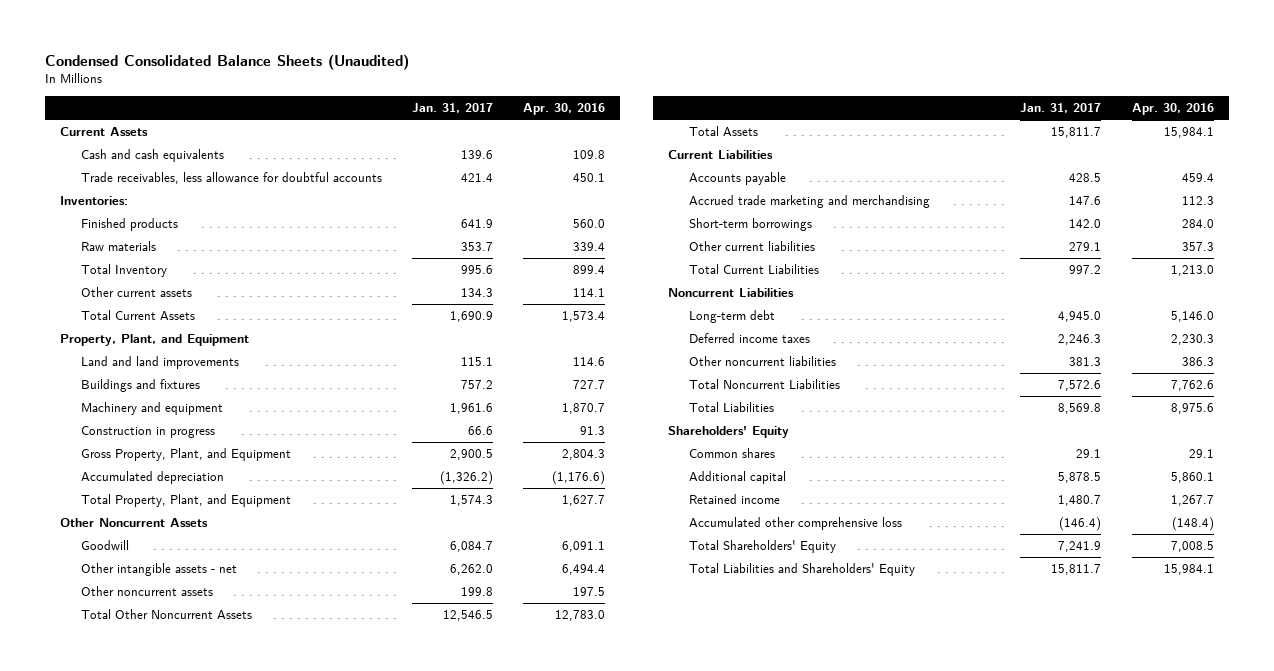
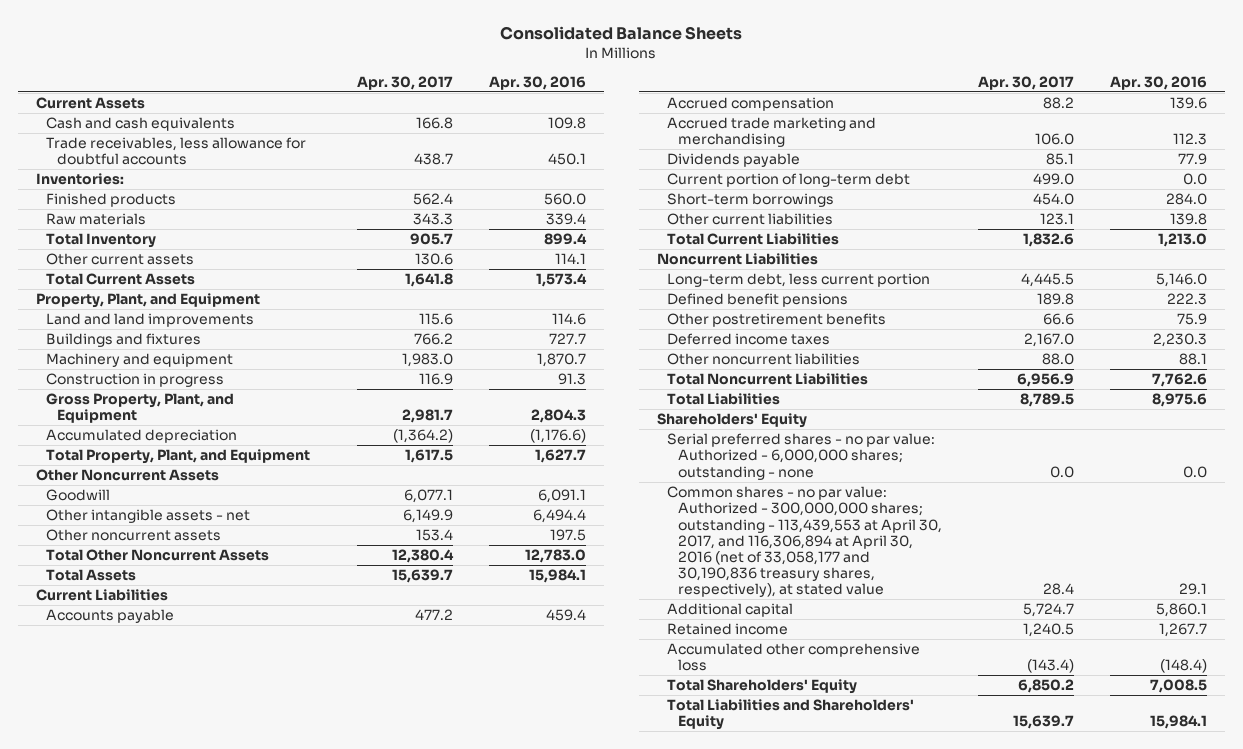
- Condensed Consolidated Balance Sheets (Unaudited)
+ Consolidated Balance Sheets
- | Jan. 31, 2017 | Apr. 30, 2016
+ | Apr. 30, 2017 | Apr. 30, 2016
+ Accrued compensation | 88.2 | 139.6
+ Dividends payable | 85.1 | 77.9
+ Current portion of long-term debt | 499.0 | 0.0
- Other current liabilities | 279.1 | 357.3
+ Other current liabilities | 123.1 | 139.8
- Long-term debt | 4,945.0 | 5,146.0
+ Long-term debt, less current portion | 4,445.5 | 5,146.0
+ Defined benefit pensions | 189.8 | 222.3
+ Other postretirement benefits | 66.6 | 75.9
- Other noncurrent liabilities | 381.3 | 386.3
+ Other noncurrent liabilities | 88.0 | 88.1
- Common shares | 29.1 | 29.1
+ Serial preferred shares - no par value: Authorized - 6,000,000 shares; outstanding - none | 0.0 | 0.0
+ Common shares - no par value: Authorized - 300,000,000 shares; outstanding - 113,439,553 at April 30, 2017, and 116,306,894 at April 30, 2016 (net of 33,058,177 and 30,190,836 treasury shares, respectively), at stated value | 28.4 | 29.1

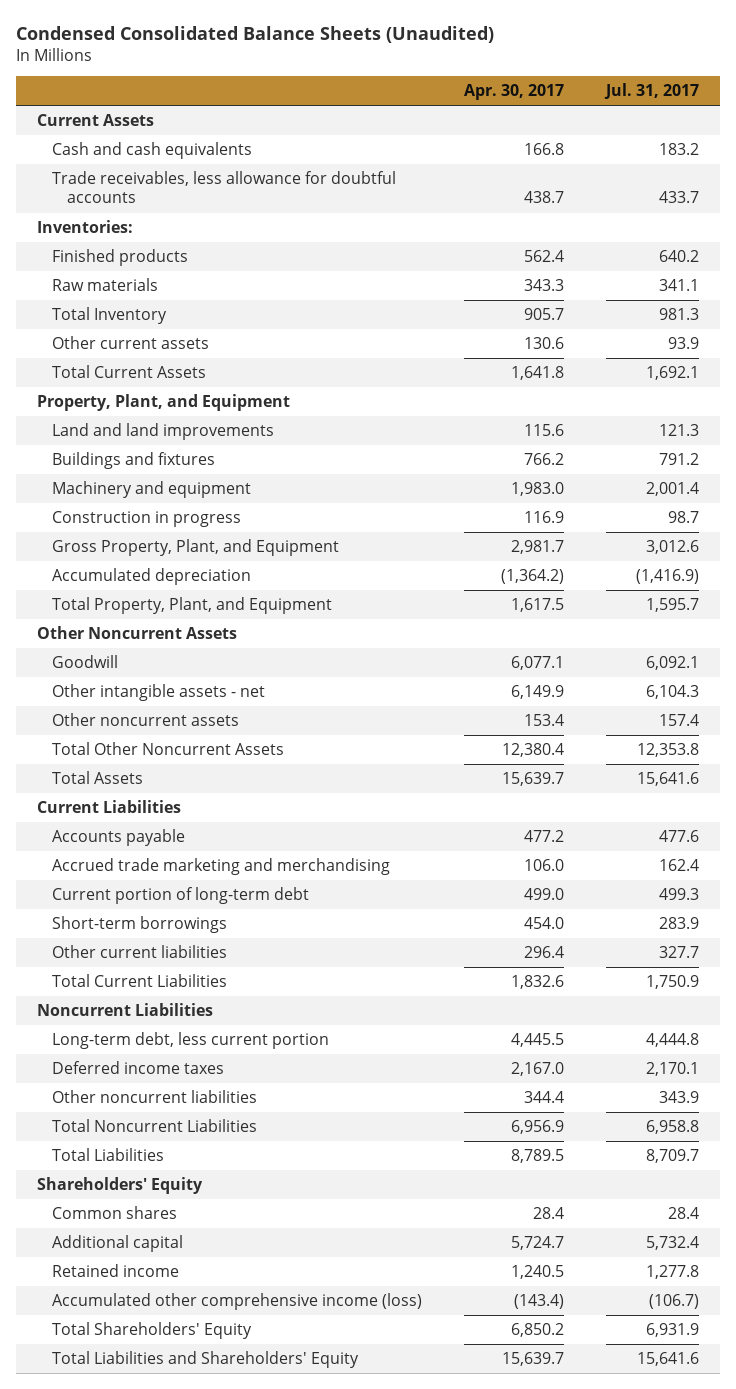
- Consolidated Balance Sheets
+ Condensed Consolidated Balance Sheets (Unaudited)
- | Apr. 30, 2017 | Apr. 30, 2016
+ | Apr. 30, 2017 | Jul. 31, 2017
- Accrued compensation | 88.2 | 139.6
- Dividends payable | 85.1 | 77.9
- Other current liabilities | 123.1 | 139.8
+ Other current liabilities | 296.4 | 327.7
- Defined benefit pensions | 189.8 | 222.3
- Other postretirement benefits | 66.6 | 75.9
- Other noncurrent liabilities | 88.0 | 88.1
+ Other noncurrent liabilities | 344.4 | 343.9
- Serial preferred shares - no par value: Authorized - 6,000,000 shares; outstanding - none | 0.0 | 0.0
- Common shares - no par value: Authorized - 300,000,000 shares; outstanding - 113,439,553 at April 30, 2017, and 116,306,894 at April 30, 2016 (net of 33,058,177 and 30,190,836 treasury shares, respectively), at stated value | 28.4 | 29.1
+ Common shares | 28.4 | 28.4
- Accumulated other comprehensive loss | (143.4) | (148.4)
+ Accumulated other comprehensive income (loss) | (143.4) | (106.7)

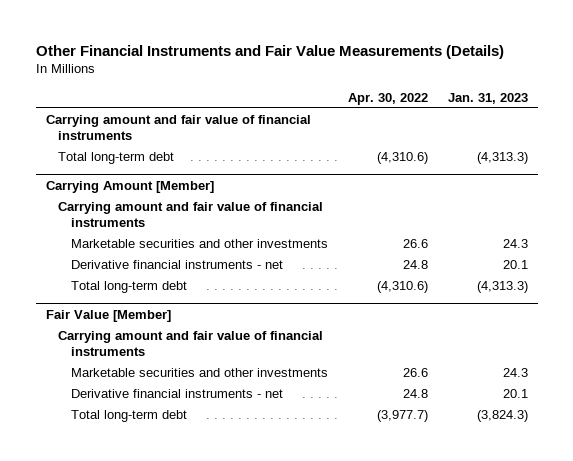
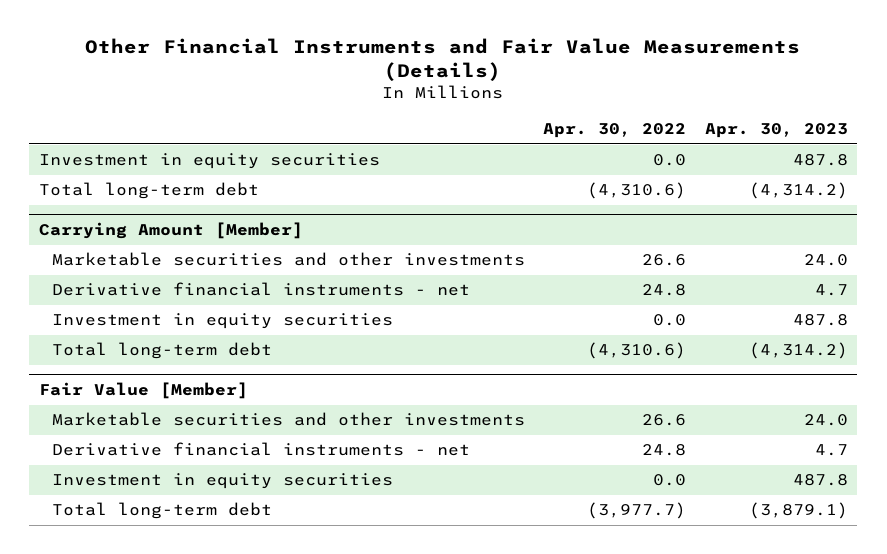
- | Apr. 30, 2022 | Jan. 31, 2023
+ | Apr. 30, 2022 | Apr. 30, 2023
- Carrying amount and fair value of financial instruments
+ Investment in equity securities | 0.0 | 487.8
@ Carrying Amount [Member]
- Carrying amount and fair value of financial instruments
+ Investment in equity securities | 0.0 | 487.8
@ Fair Value [Member]
- Carrying amount and fair value of financial instruments
+ Investment in equity securities | 0.0 | 487.8

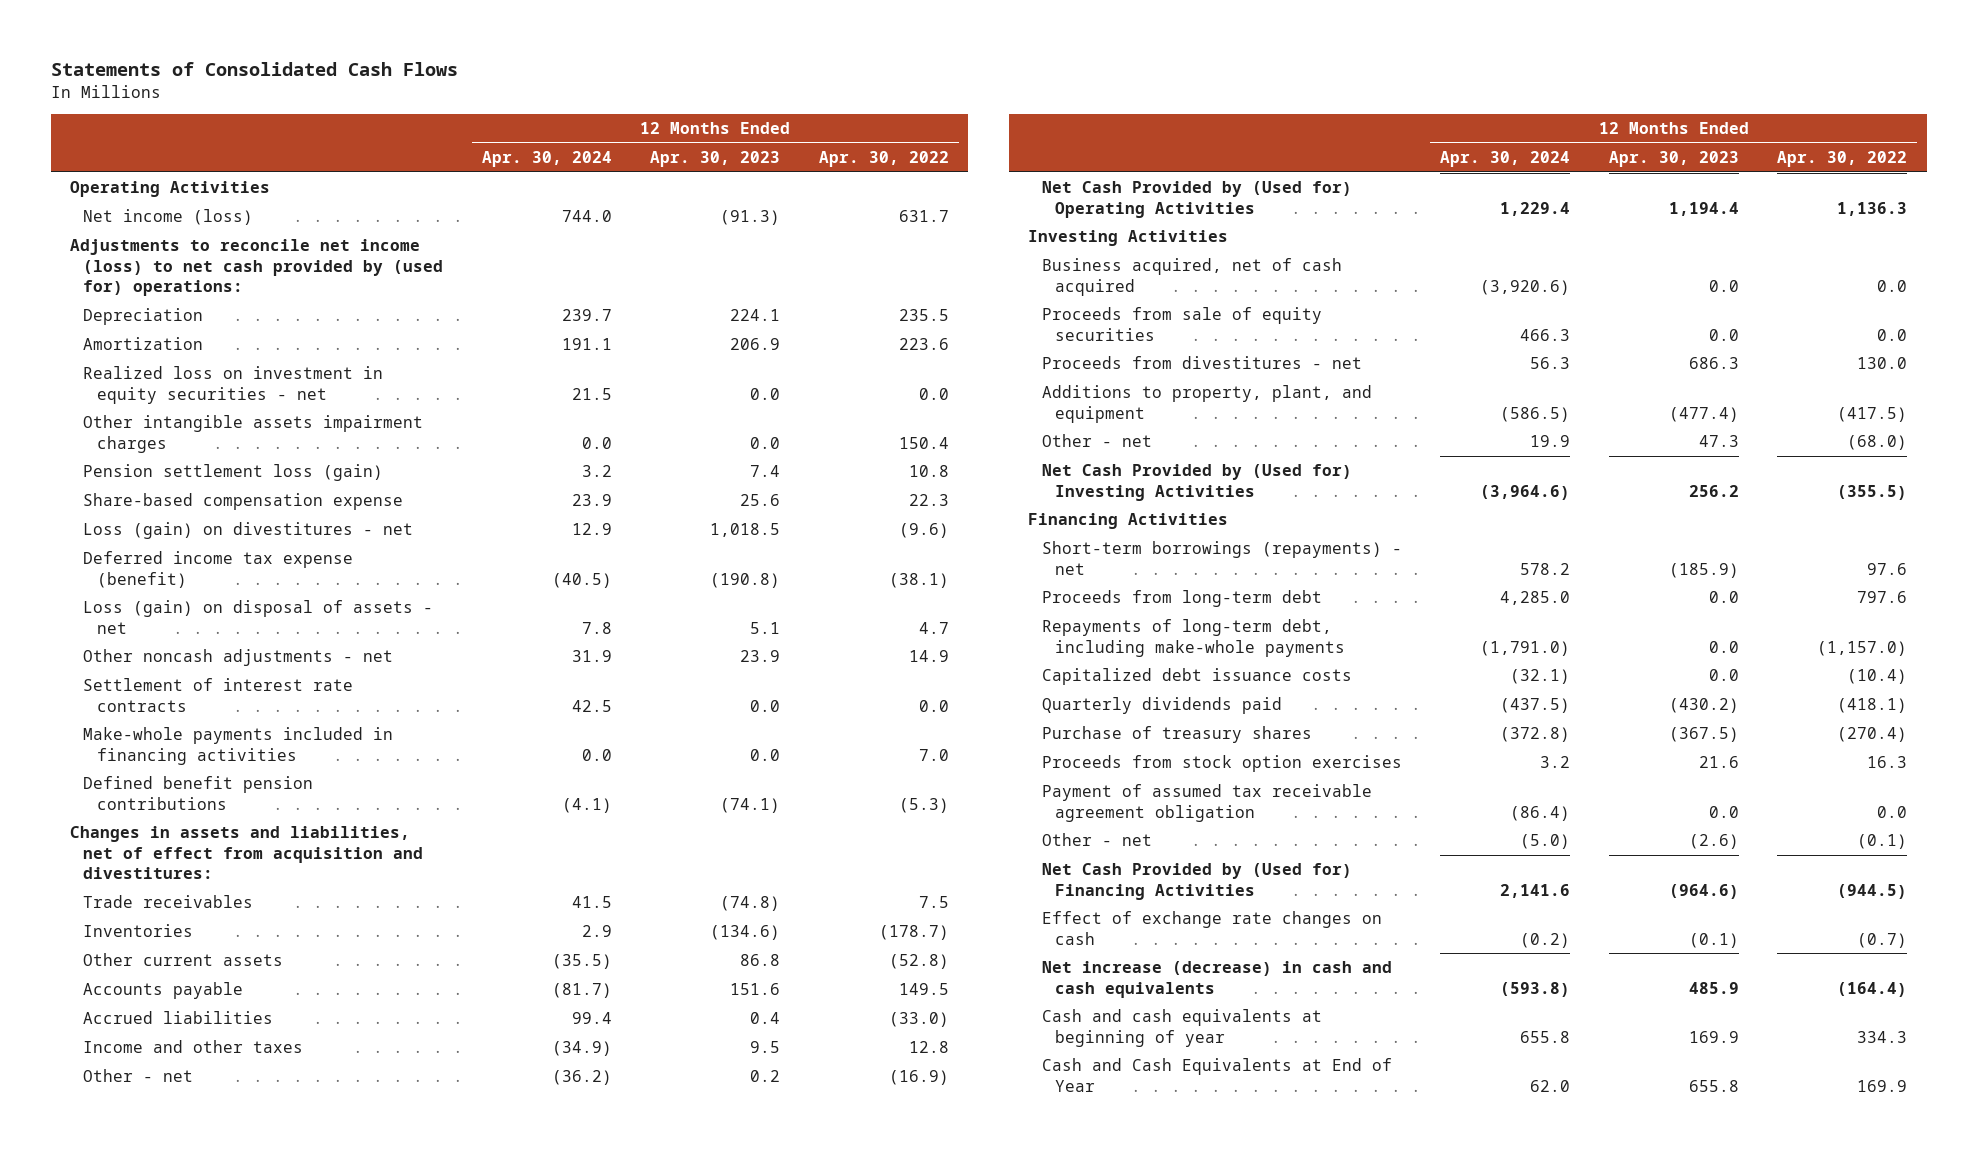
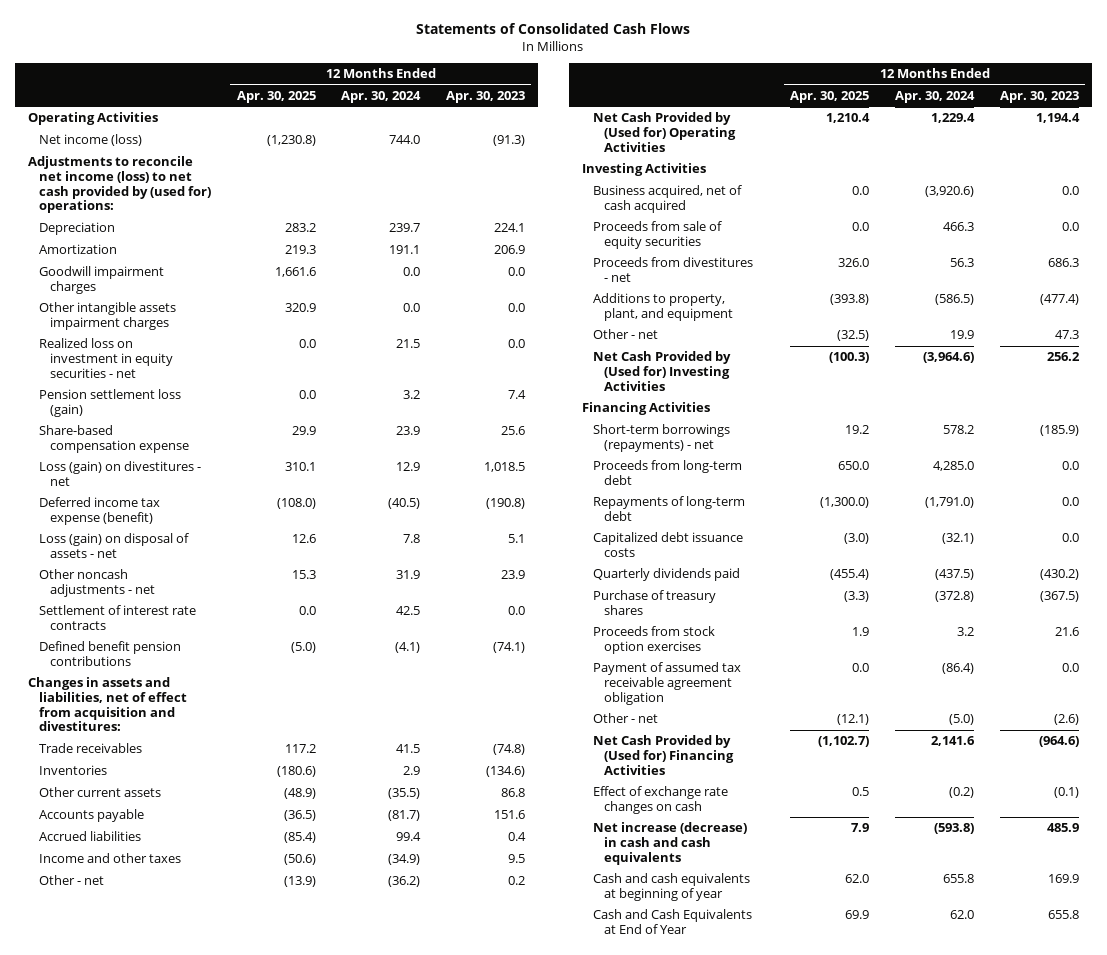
- | 12 Months Ended Apr. 30, 2024 | 12 Months Ended Apr. 30, 2023 | 12 Months Ended Apr. 30, 2022
+ | 12 Months Ended Apr. 30, 2025 | 12 Months Ended Apr. 30, 2024 | 12 Months Ended Apr. 30, 2023
+ Goodwill impairment charges | 1,661.6 | 0.0 | 0.0
moved down: Realized loss on investment in equity securities - net | 0.0 | 21.5 | 0.0
- Make-whole payments included in financing activities | 0.0 | 0.0 | 7.0
- Repayments of long-term debt, including make-whole payments | (1,791.0) | 0.0 | (1,157.0)
+ Repayments of long-term debt | (1,300.0) | (1,791.0) | 0.0

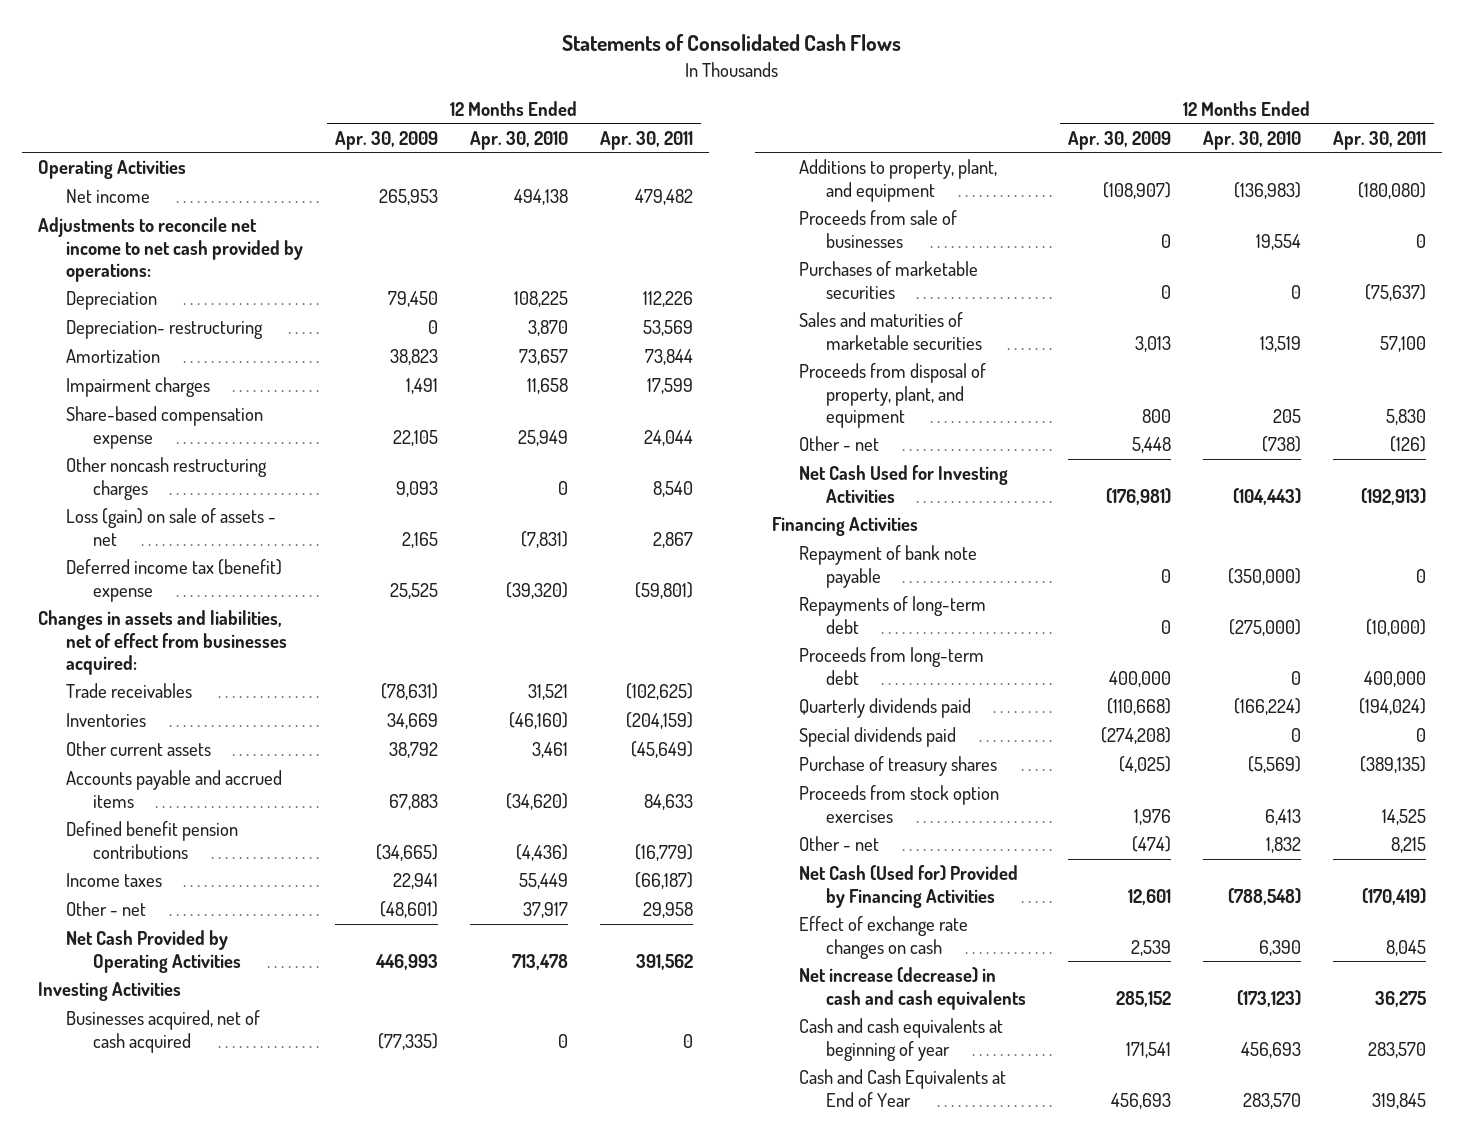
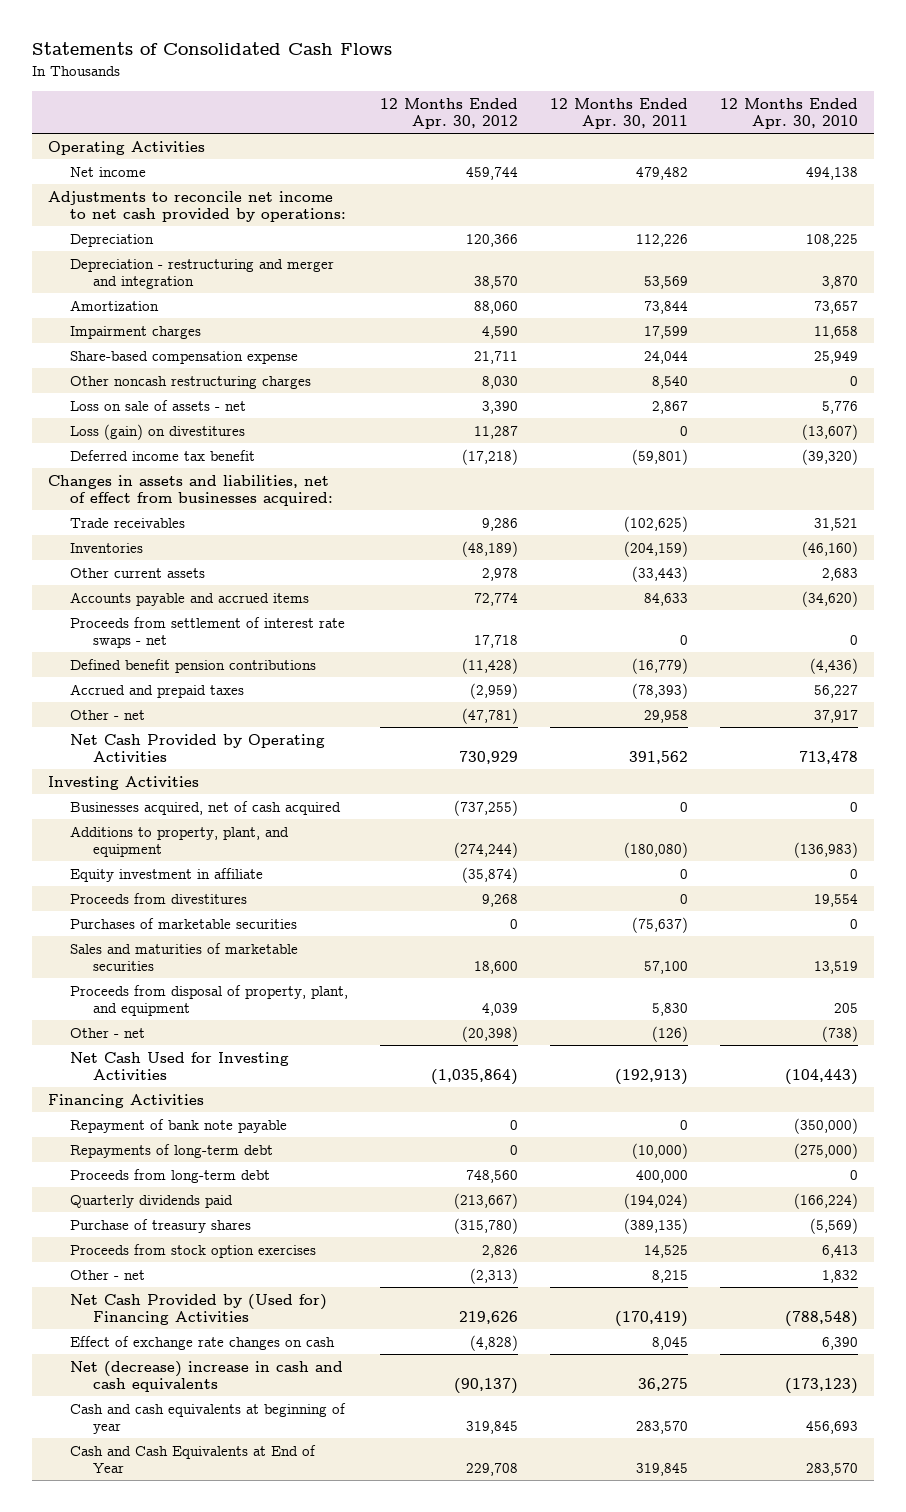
- | 12 Months Ended Apr. 30, 2009 | 12 Months Ended Apr. 30, 2010 | 12 Months Ended Apr. 30, 2011
+ | 12 Months Ended Apr. 30, 2012 | 12 Months Ended Apr. 30, 2011 | 12 Months Ended Apr. 30, 2010
- Depreciation- restructuring | 0 | 3,870 | 53,569
+ Depreciation - restructuring and merger and integration | 38,570 | 53,569 | 3,870
- Loss (gain) on sale of assets - net | 2,165 | (7,831) | 2,867
- Deferred income tax (benefit) expense | 25,525 | (39,320) | (59,801)
+ Loss on sale of assets - net | 3,390 | 2,867 | 5,776
+ Loss (gain) on divestitures | 11,287 | 0 | (13,607)
+ Deferred income tax benefit | (17,218) | (59,801) | (39,320)
- Other current assets | 38,792 | 3,461 | (45,649)
+ Other current assets | 2,978 | (33,443) | 2,683
+ Proceeds from settlement of interest rate swaps - net | 17,718 | 0 | 0
- Income taxes | 22,941 | 55,449 | (66,187)
+ Accrued and prepaid taxes | (2,959) | (78,393) | 56,227
- Proceeds from sale of businesses | 0 | 19,554 | 0
+ Equity investment in affiliate | (35,874) | 0 | 0
+ Proceeds from divestitures | 9,268 | 0 | 19,554
- Special dividends paid | (274,208) | 0 | 0
- Net Cash (Used for) Provided by Financing Activities | 12,601 | (788,548) | (170,419)
+ Net Cash Provided by (Used for) Financing Activities | 219,626 | (170,419) | (788,548)
- Net increase (decrease) in cash and cash equivalents | 285,152 | (173,123) | 36,275
+ Net (decrease) increase in cash and cash equivalents | (90,137) | 36,275 | (173,123)

